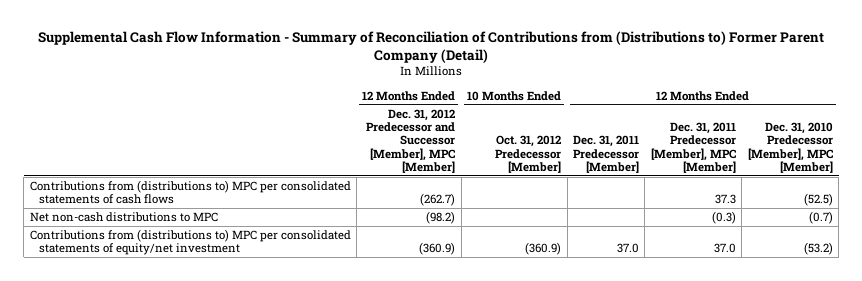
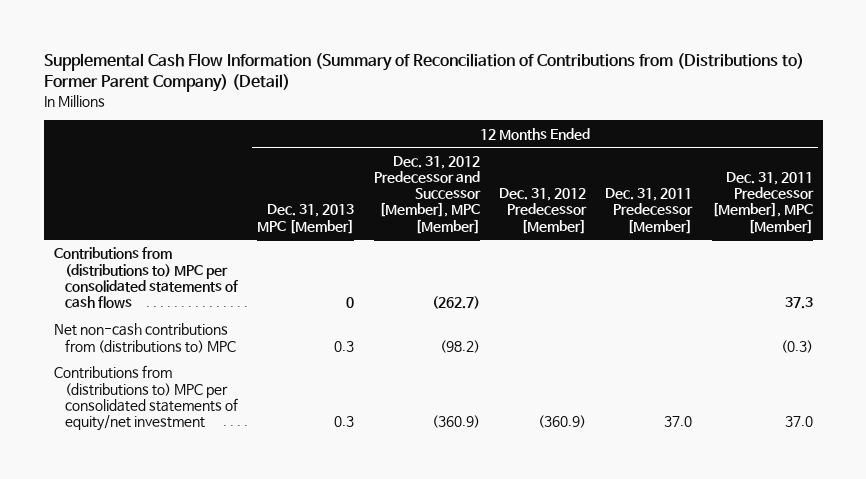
- Supplemental Cash Flow Information - Summary of Reconciliation of Contributions from (Distributions to) Former Parent Company (Detail)
+ Supplemental Cash Flow Information (Summary of Reconciliation of Contributions from (Distributions to) Former Parent Company) (Detail)
- | 12 Months Ended Dec. 31, 2012 Predecessor and Successor [Member], MPC [Member] | 10 Months Ended Oct. 31, 2012 Predecessor [Member] | 12 Months Ended Dec. 31, 2011 Predecessor [Member] | 12 Months Ended Dec. 31, 2011 Predecessor [Member], MPC [Member] | 12 Months Ended Dec. 31, 2010 Predecessor [Member], MPC [Member]
+ | 12 Months Ended Dec. 31, 2013 MPC [Member] | 12 Months Ended Dec. 31, 2012 Predecessor and Successor [Member], MPC [Member] | 12 Months Ended Dec. 31, 2012 Predecessor [Member] | 12 Months Ended Dec. 31, 2011 Predecessor [Member] | 12 Months Ended Dec. 31, 2011 Predecessor [Member], MPC [Member]
- Net non-cash distributions to MPC | (98.2) | | | (0.3) | (0.7)
+ Net non-cash contributions from (distributions to) MPC | 0.3 | (98.2) | | | (0.3)

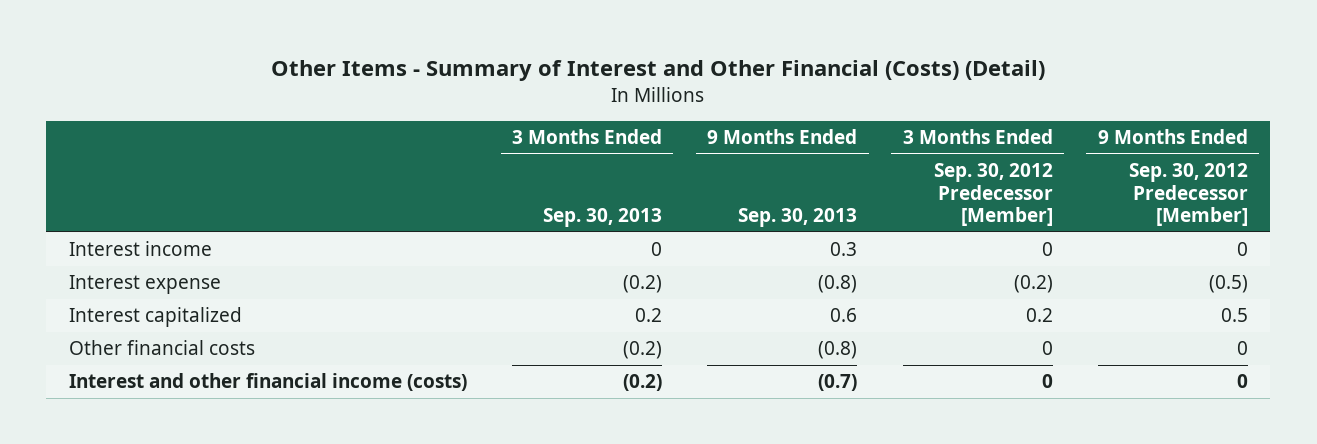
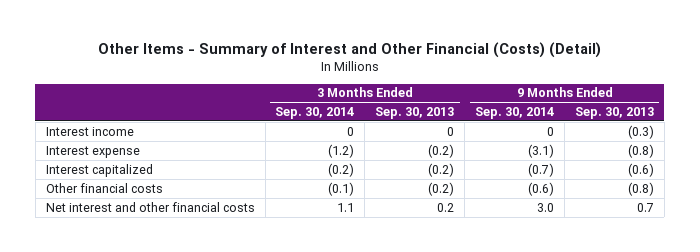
- | 3 Months Ended Sep. 30, 2013 | 9 Months Ended Sep. 30, 2013 | 3 Months Ended Sep. 30, 2012 Predecessor [Member] | 9 Months Ended Sep. 30, 2012 Predecessor [Member]
+ | 3 Months Ended Sep. 30, 2014 | 3 Months Ended Sep. 30, 2013 | 9 Months Ended Sep. 30, 2014 | 9 Months Ended Sep. 30, 2013
- Interest income | 0 | 0.3 | 0 | 0
+ Interest income | 0 | 0 | 0 | (0.3)
- Interest capitalized | 0.2 | 0.6 | 0.2 | 0.5
+ Interest capitalized | (0.2) | (0.2) | (0.7) | (0.6)
- Interest and other financial income (costs) | (0.2) | (0.7) | 0 | 0
+ Net interest and other financial costs | 1.1 | 0.2 | 3.0 | 0.7

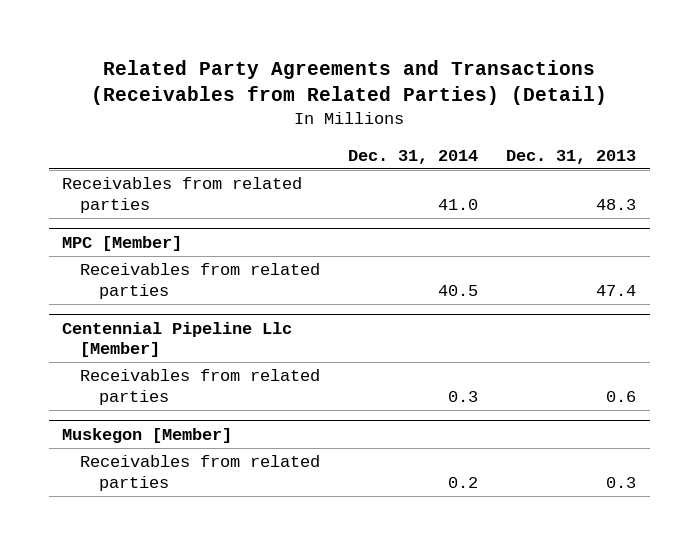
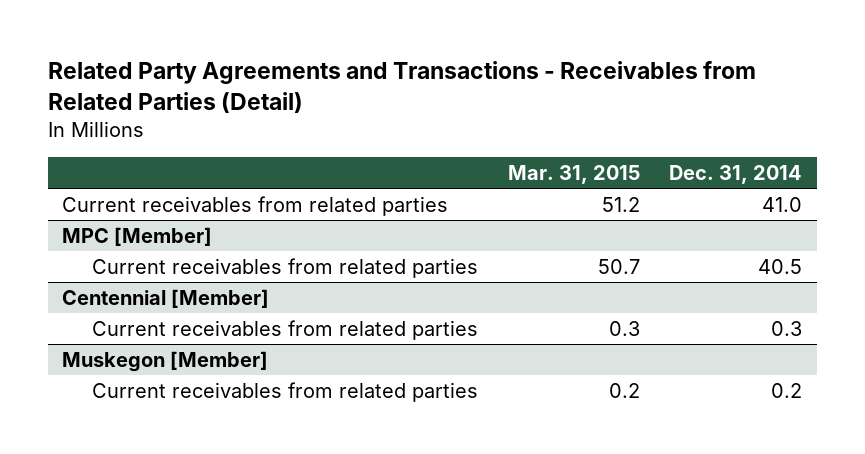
- Related Party Agreements and Transactions (Receivables from Related Parties) (Detail)
+ Related Party Agreements and Transactions - Receivables from Related Parties (Detail)
- | Dec. 31, 2014 | Dec. 31, 2013
+ | Mar. 31, 2015 | Dec. 31, 2014
- Receivables from related parties | 41.0 | 48.3
+ Current receivables from related parties | 51.2 | 41.0
@ MPC [Member]
- Receivables from related parties | 40.5 | 47.4
- Centennial Pipeline Llc [Member]
- Receivables from related parties | 0.3 | 0.6
@ MPC [Member]
+ Current receivables from related parties | 50.7 | 40.5
+ Centennial [Member]
+ Current receivables from related parties | 0.3 | 0.3
@ Muskegon [Member]
- Receivables from related parties | 0.2 | 0.3
+ Current receivables from related parties | 0.2 | 0.2

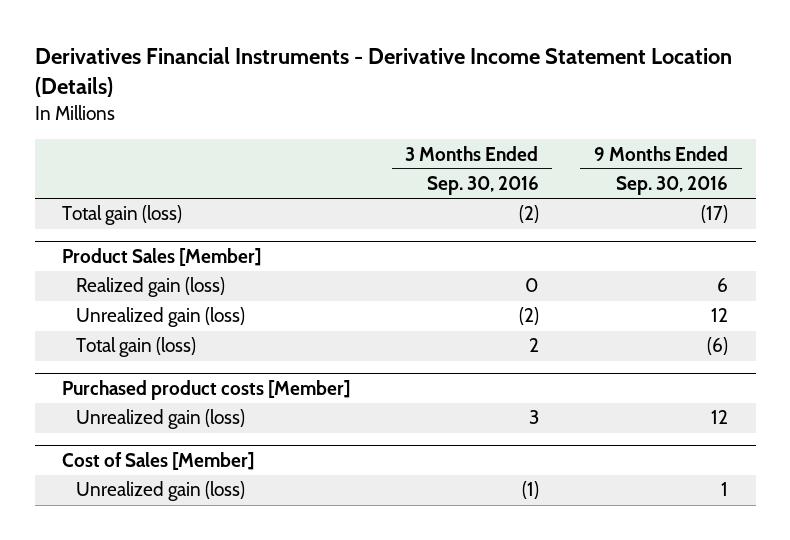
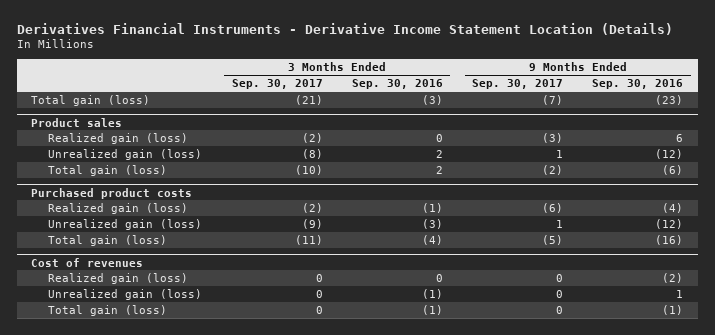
- | 3 Months Ended Sep. 30, 2016 | 9 Months Ended Sep. 30, 2016
+ | 3 Months Ended Sep. 30, 2017 | 3 Months Ended Sep. 30, 2016 | 9 Months Ended Sep. 30, 2017 | 9 Months Ended Sep. 30, 2016
- Total gain (loss) | (2) | (17)
- Product Sales [Member]
+ Total gain (loss) | (21) | (3) | (7) | (23)
+ Product sales
- Unrealized gain (loss) | (2) | 12
+ Unrealized gain (loss) | (8) | 2 | 1 | (12)
- Purchased product costs [Member]
- Unrealized gain (loss) | 3 | 12
- Cost of Sales [Member]
+ Purchased product costs
+ Realized gain (loss) | (2) | (1) | (6) | (4)
+ Unrealized gain (loss) | (9) | (3) | 1 | (12)
+ Total gain (loss) | (11) | (4) | (5) | (16)
+ Cost of revenues
+ Realized gain (loss) | 0 | 0 | 0 | (2)
+ Total gain (loss) | 0 | (1) | 0 | (1)

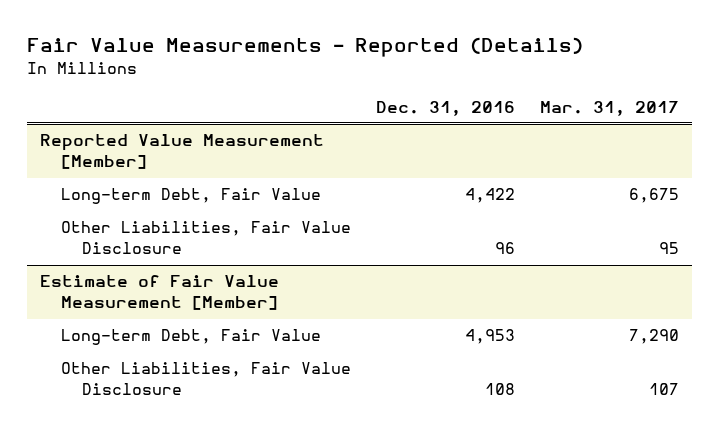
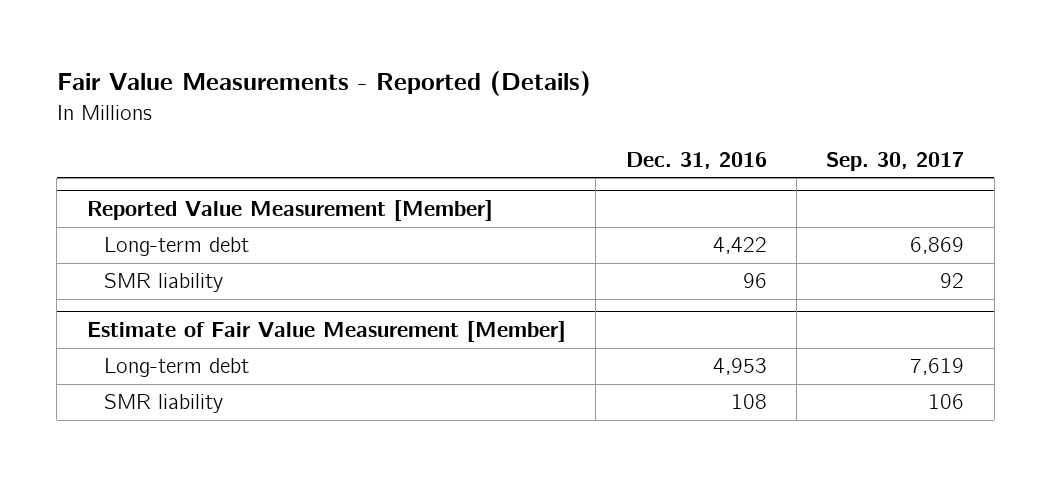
- | Dec. 31, 2016 | Mar. 31, 2017
+ | Dec. 31, 2016 | Sep. 30, 2017
@ Reported Value Measurement [Member]
- Long-term Debt, Fair Value | 4,422 | 6,675
- Other Liabilities, Fair Value Disclosure | 96 | 95
+ Long-term debt | 4,422 | 6,869
+ SMR liability | 96 | 92
@ Estimate of Fair Value Measurement [Member]
- Long-term Debt, Fair Value | 4,953 | 7,290
- Other Liabilities, Fair Value Disclosure | 108 | 107
+ Long-term debt | 4,953 | 7,619
+ SMR liability | 108 | 106

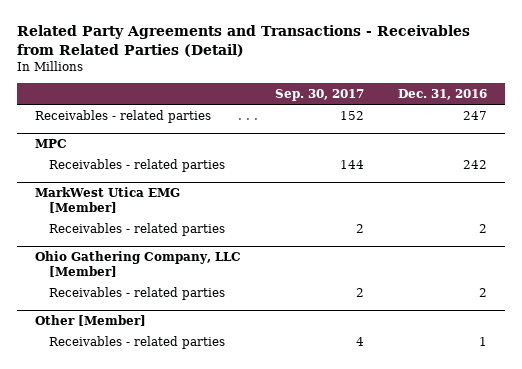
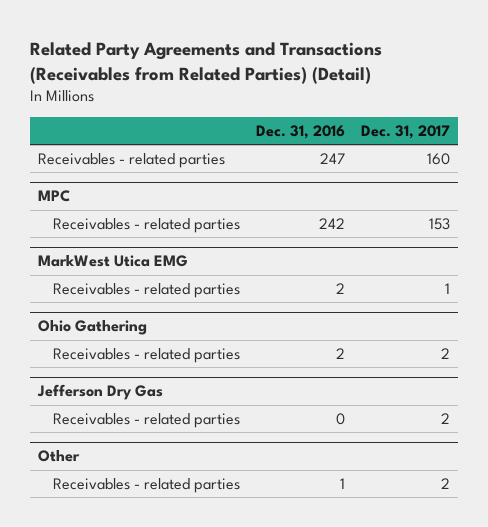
- Related Party Agreements and Transactions - Receivables from Related Parties (Detail)
+ Related Party Agreements and Transactions (Receivables from Related Parties) (Detail)
- | Sep. 30, 2017 | Dec. 31, 2016
+ | Dec. 31, 2016 | Dec. 31, 2017
- MarkWest Utica EMG [Member]
+ MarkWest Utica EMG
- Ohio Gathering Company, LLC [Member]
+ Ohio Gathering
- Other [Member]
+ Jefferson Dry Gas
+ Receivables - related parties | 0 | 2
+ Other

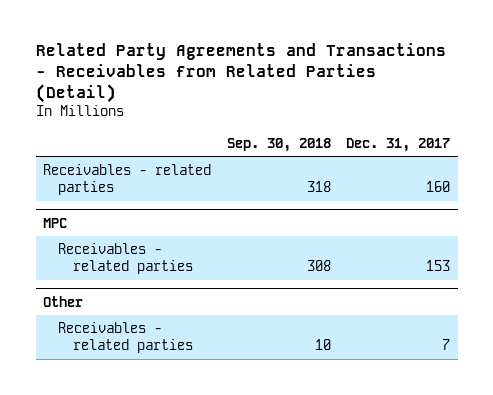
- Related Party Agreements and Transactions (Receivables from Related Parties) (Detail)
+ Related Party Agreements and Transactions - Receivables from Related Parties (Detail)
- | Dec. 31, 2016 | Dec. 31, 2017
+ | Sep. 30, 2018 | Dec. 31, 2017
- MarkWest Utica EMG
- Receivables - related parties | 2 | 1
- Ohio Gathering
- Receivables - related parties | 2 | 2
- Jefferson Dry Gas
- Receivables - related parties | 0 | 2
@ Other
- Receivables - related parties | 1 | 2
+ Receivables - related parties | 10 | 7

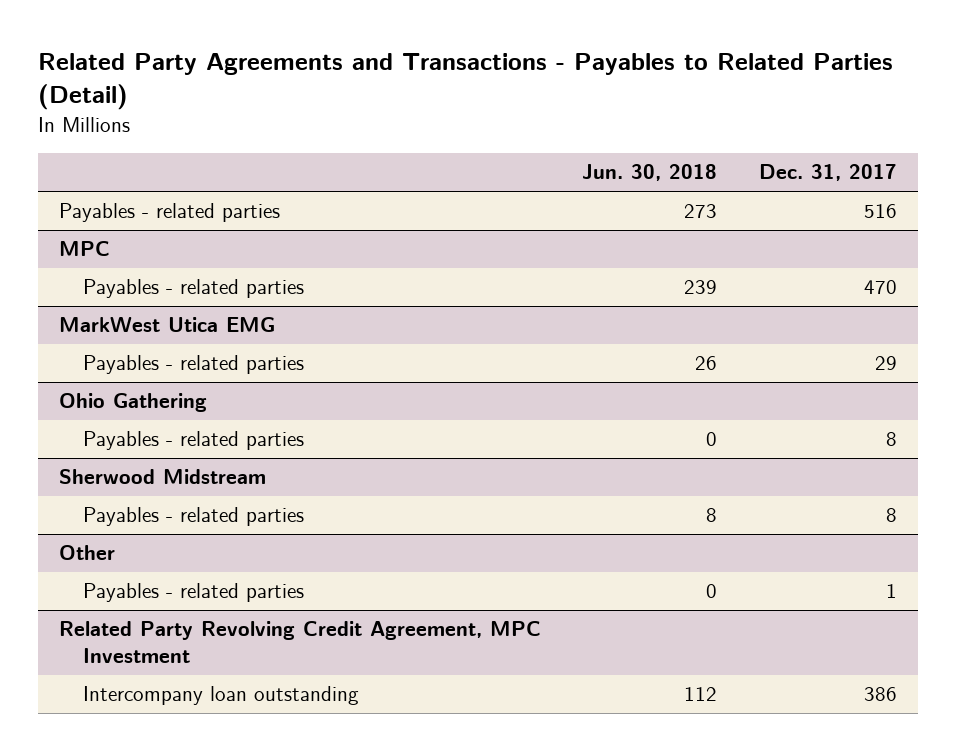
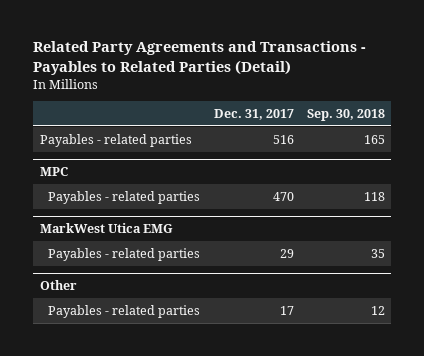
- | Jun. 30, 2018 | Dec. 31, 2017
+ | Dec. 31, 2017 | Sep. 30, 2018
- Ohio Gathering
- Payables - related parties | 0 | 8
- Sherwood Midstream
- Payables - related parties | 8 | 8
@ Other
- Payables - related parties | 0 | 1
- Related Party Revolving Credit Agreement, MPC Investment
- Intercompany loan outstanding | 112 | 386
@ Other
+ Payables - related parties | 17 | 12

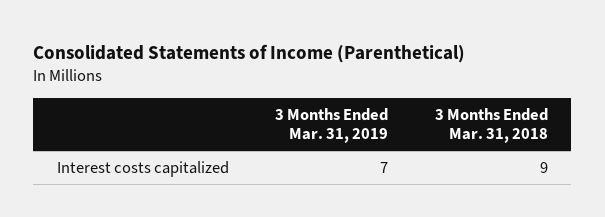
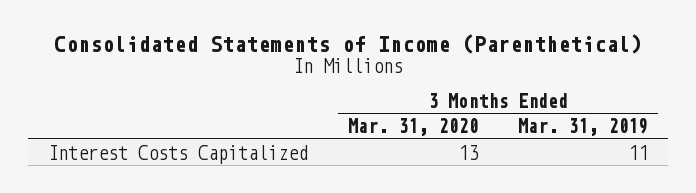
- | 3 Months Ended Mar. 31, 2019 | 3 Months Ended Mar. 31, 2018
+ | 3 Months Ended Mar. 31, 2020 | 3 Months Ended Mar. 31, 2019
- Interest costs capitalized | 7 | 9
+ Interest Costs Capitalized | 13 | 11

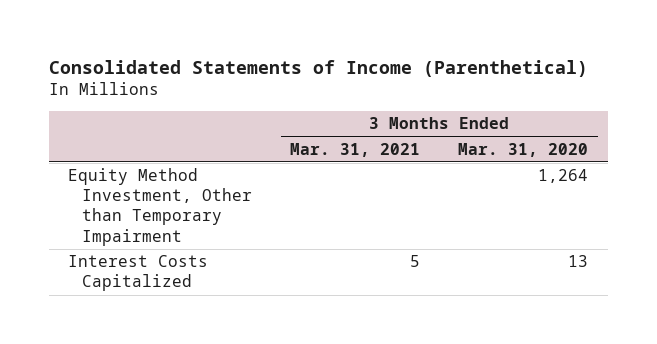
- | 3 Months Ended Mar. 31, 2020 | 3 Months Ended Mar. 31, 2019
+ | 3 Months Ended Mar. 31, 2021 | 3 Months Ended Mar. 31, 2020
+ Equity Method Investment, Other than Temporary Impairment | | 1,264

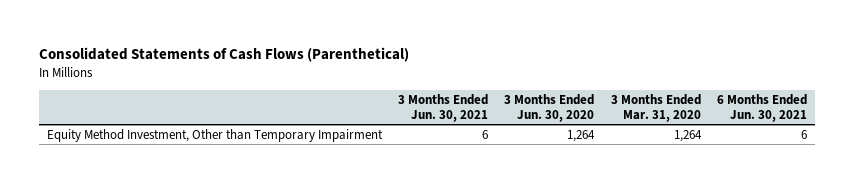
- Consolidated Statements of Income (Parenthetical)
+ Consolidated Statements of Cash Flows (Parenthetical)
- | 3 Months Ended Mar. 31, 2021 | 3 Months Ended Mar. 31, 2020
+ | 3 Months Ended Jun. 30, 2021 | 3 Months Ended Jun. 30, 2020 | 3 Months Ended Mar. 31, 2020 | 6 Months Ended Jun. 30, 2021
- Interest Costs Capitalized | 5 | 13

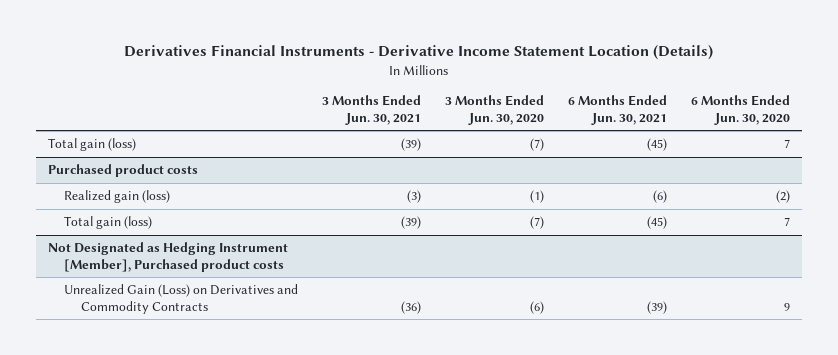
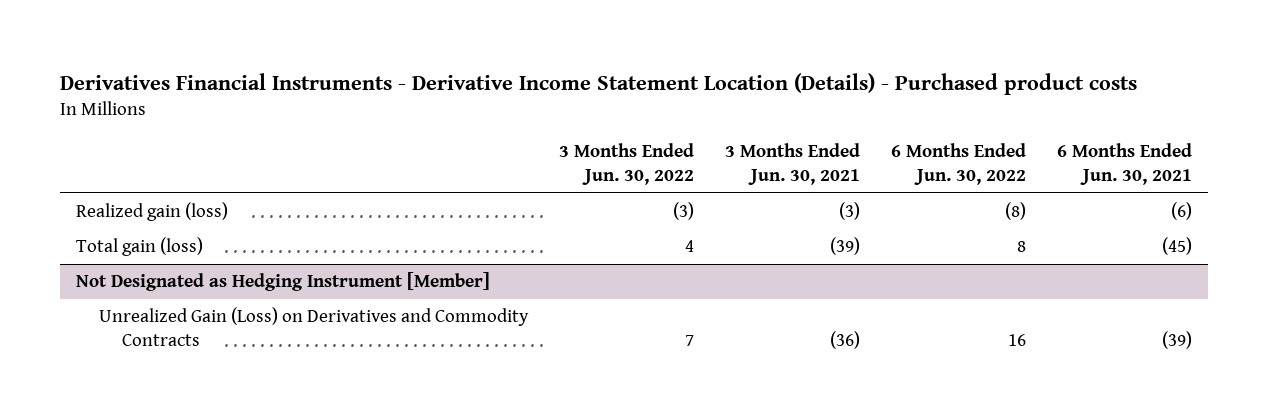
- Derivatives Financial Instruments - Derivative Income Statement Location (Details)
+ Derivatives Financial Instruments - Derivative Income Statement Location (Details) - Purchased product costs
- | 3 Months Ended Jun. 30, 2021 | 3 Months Ended Jun. 30, 2020 | 6 Months Ended Jun. 30, 2021 | 6 Months Ended Jun. 30, 2020
+ | 3 Months Ended Jun. 30, 2022 | 3 Months Ended Jun. 30, 2021 | 6 Months Ended Jun. 30, 2022 | 6 Months Ended Jun. 30, 2021
- Total gain (loss) | (39) | (7) | (45) | 7
- Purchased product costs
- Not Designated as Hedging Instrument [Member], Purchased product costs
+ Not Designated as Hedging Instrument [Member]

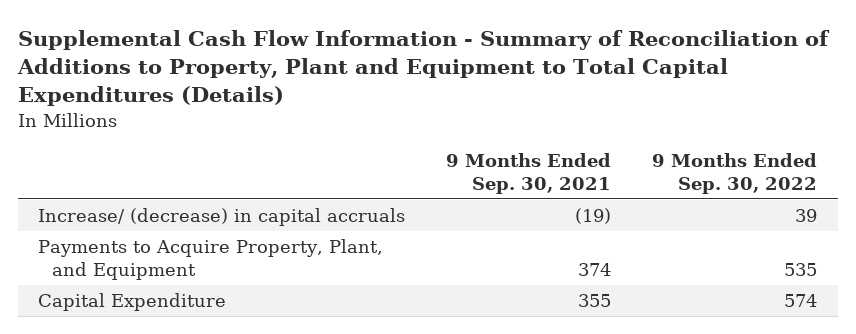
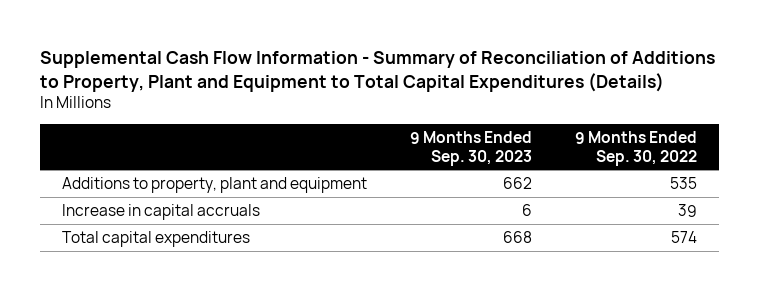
- | 9 Months Ended Sep. 30, 2021 | 9 Months Ended Sep. 30, 2022
+ | 9 Months Ended Sep. 30, 2023 | 9 Months Ended Sep. 30, 2022
- Increase/ (decrease) in capital accruals | (19) | 39
- Payments to Acquire Property, Plant, and Equipment | 374 | 535
- Capital Expenditure | 355 | 574
+ Additions to property, plant and equipment | 662 | 535
+ Increase in capital accruals | 6 | 39
+ Total capital expenditures | 668 | 574

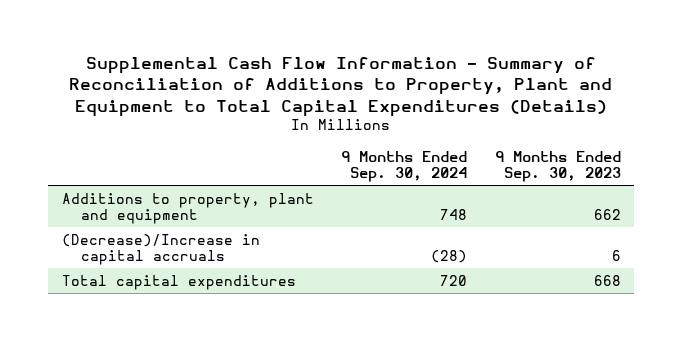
- | 9 Months Ended Sep. 30, 2023 | 9 Months Ended Sep. 30, 2022
+ | 9 Months Ended Sep. 30, 2024 | 9 Months Ended Sep. 30, 2023
- Increase in capital accruals | 6 | 39
+ (Decrease)/Increase in capital accruals | (28) | 6

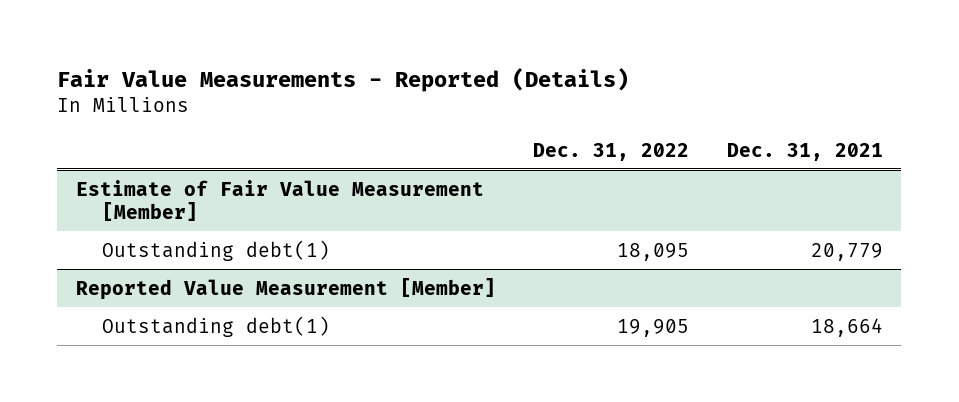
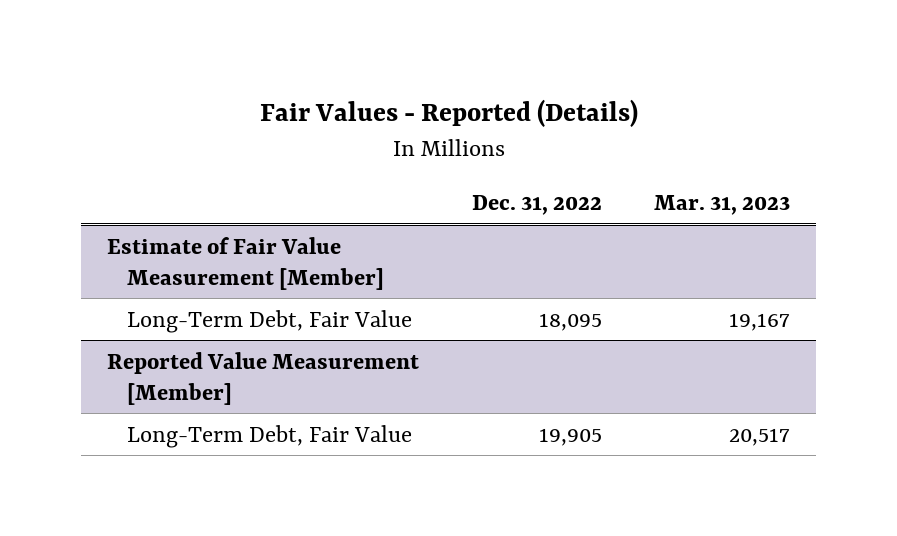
- Fair Value Measurements - Reported (Details)
+ Fair Values - Reported (Details)
- | Dec. 31, 2022 | Dec. 31, 2021
+ | Dec. 31, 2022 | Mar. 31, 2023
@ Estimate of Fair Value Measurement [Member]
- Outstanding debt(1) | 18,095 | 20,779
+ Long-Term Debt, Fair Value | 18,095 | 19,167
@ Reported Value Measurement [Member]
- Outstanding debt(1) | 19,905 | 18,664
+ Long-Term Debt, Fair Value | 19,905 | 20,517

